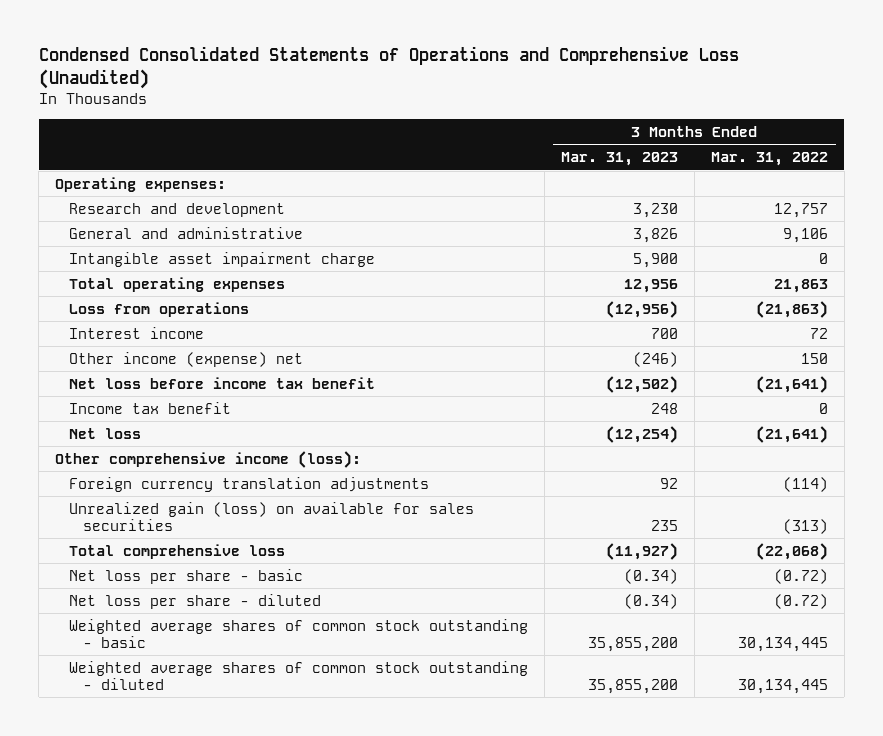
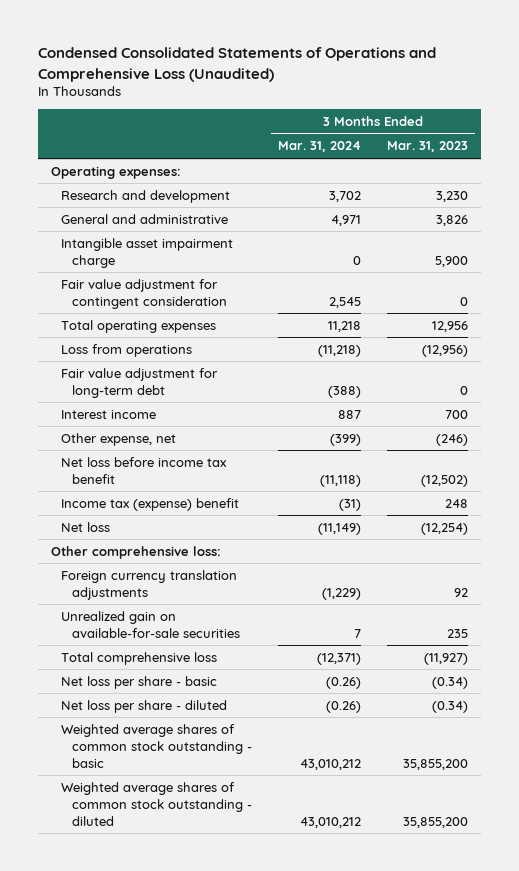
- | 3 Months Ended Mar. 31, 2023 | 3 Months Ended Mar. 31, 2022
+ | 3 Months Ended Mar. 31, 2024 | 3 Months Ended Mar. 31, 2023
+ Fair value adjustment for contingent consideration | 2,545 | 0
+ Fair value adjustment for long-term debt | (388) | 0
- Other income (expense) net | (246) | 150
+ Other expense, net | (399) | (246)
- Income tax benefit | 248 | 0
+ Income tax (expense) benefit | (31) | 248
- Other comprehensive income (loss):
+ Other comprehensive loss:
- Unrealized gain (loss) on available for sales securities | 235 | (313)
+ Unrealized gain on available-for-sale securities | 7 | 235

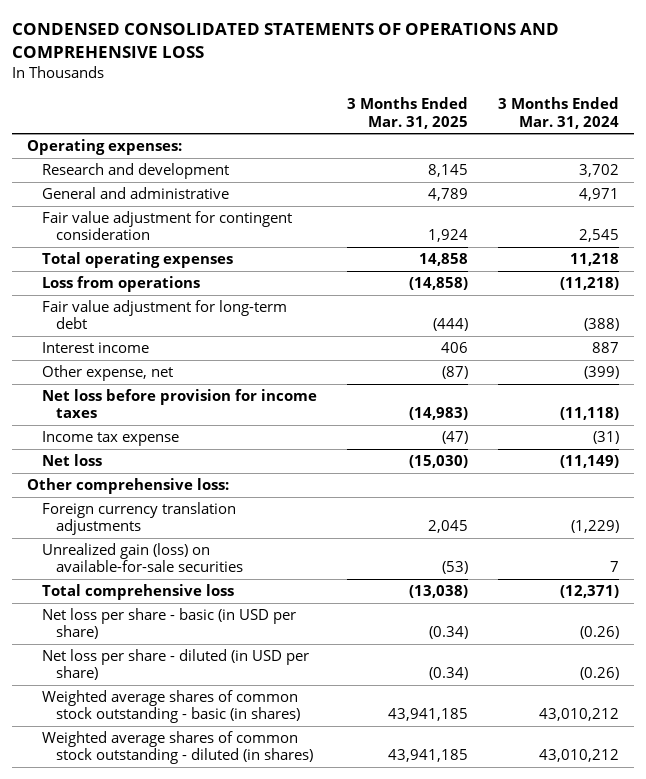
- Condensed Consolidated Statements of Operations and Comprehensive Loss (Unaudited)
+ CONDENSED CONSOLIDATED STATEMENTS OF OPERATIONS AND COMPREHENSIVE LOSS
- | 3 Months Ended Mar. 31, 2024 | 3 Months Ended Mar. 31, 2023
+ | 3 Months Ended Mar. 31, 2025 | 3 Months Ended Mar. 31, 2024
- Intangible asset impairment charge | 0 | 5,900
- Net loss before income tax benefit | (11,118) | (12,502)
- Income tax (expense) benefit | (31) | 248
+ Net loss before provision for income taxes | (14,983) | (11,118)
+ Income tax expense | (47) | (31)
- Unrealized gain on available-for-sale securities | 7 | 235
+ Unrealized gain (loss) on available-for-sale securities | (53) | 7
- Net loss per share - basic | (0.26) | (0.34)
- Net loss per share - diluted | (0.26) | (0.34)
- Weighted average shares of common stock outstanding - basic | 43,010,212 | 35,855,200
- Weighted average shares of common stock outstanding - diluted | 43,010,212 | 35,855,200
+ Net loss per share - basic (in USD per share) | (0.34) | (0.26)
+ Net loss per share - diluted (in USD per share) | (0.34) | (0.26)
+ Weighted average shares of common stock outstanding - basic (in shares) | 43,941,185 | 43,010,212
+ Weighted average shares of common stock outstanding - diluted (in shares) | 43,941,185 | 43,010,212

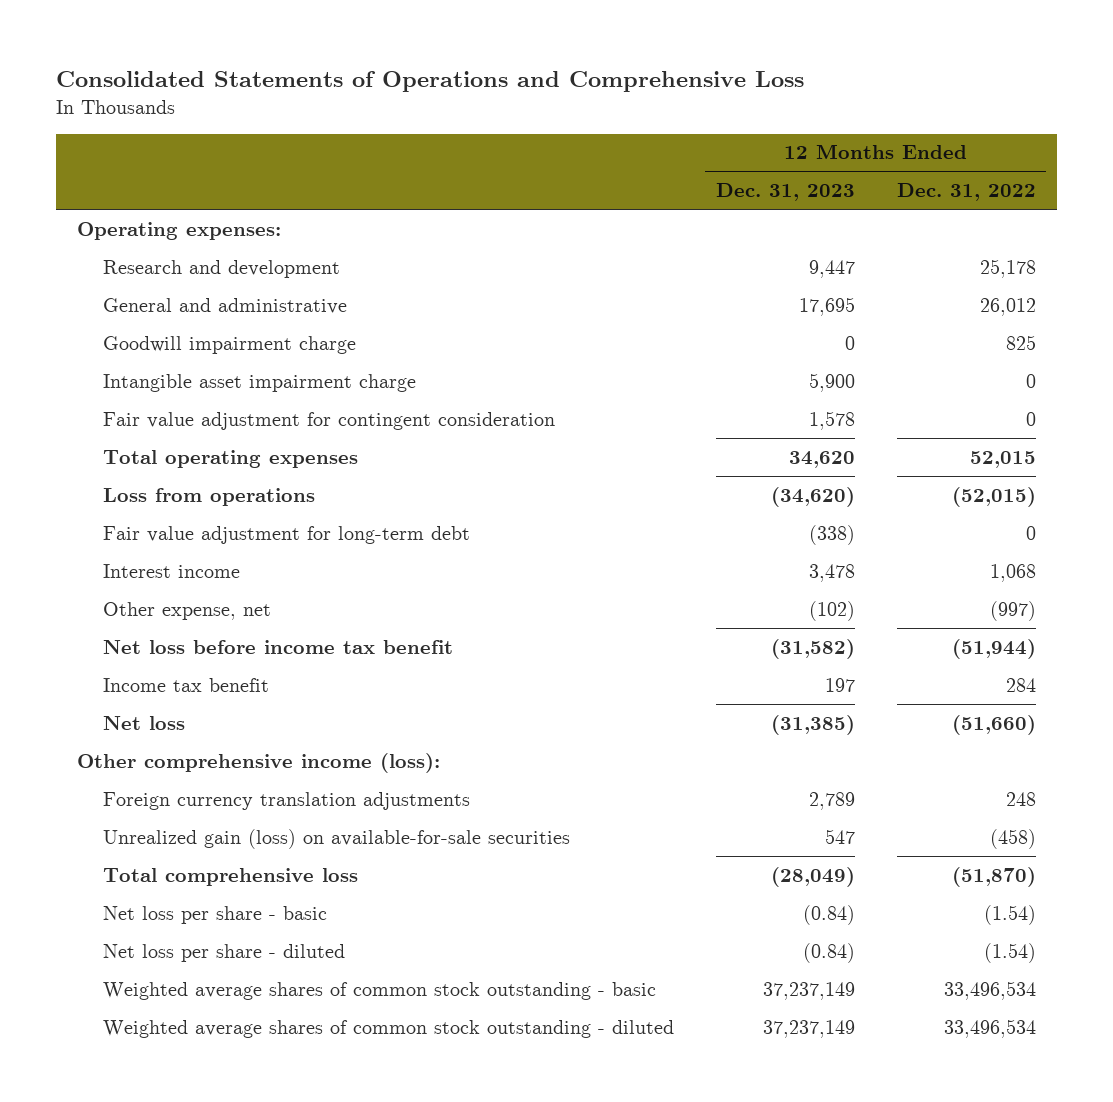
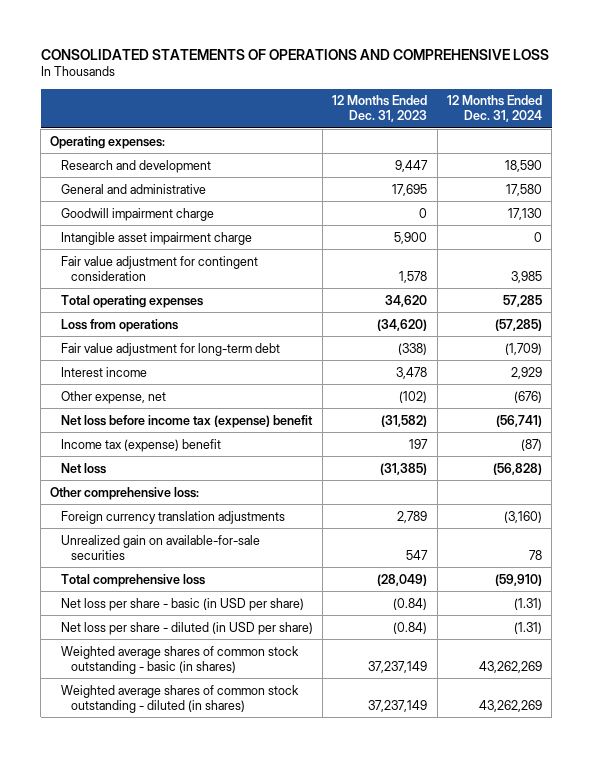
- Consolidated Statements of Operations and Comprehensive Loss
+ CONSOLIDATED STATEMENTS OF OPERATIONS AND COMPREHENSIVE LOSS
- | 12 Months Ended Dec. 31, 2023 | 12 Months Ended Dec. 31, 2022
+ | 12 Months Ended Dec. 31, 2023 | 12 Months Ended Dec. 31, 2024
- Net loss before income tax benefit | (31,582) | (51,944)
- Income tax benefit | 197 | 284
+ Net loss before income tax (expense) benefit | (31,582) | (56,741)
+ Income tax (expense) benefit | 197 | (87)
- Other comprehensive income (loss):
+ Other comprehensive loss:
- Unrealized gain (loss) on available-for-sale securities | 547 | (458)
+ Unrealized gain on available-for-sale securities | 547 | 78
- Net loss per share - basic | (0.84) | (1.54)
- Net loss per share - diluted | (0.84) | (1.54)
- Weighted average shares of common stock outstanding - basic | 37,237,149 | 33,496,534
- Weighted average shares of common stock outstanding - diluted | 37,237,149 | 33,496,534
+ Net loss per share - basic (in USD per share) | (0.84) | (1.31)
+ Net loss per share - diluted (in USD per share) | (0.84) | (1.31)
+ Weighted average shares of common stock outstanding - basic (in shares) | 37,237,149 | 43,262,269
+ Weighted average shares of common stock outstanding - diluted (in shares) | 37,237,149 | 43,262,269

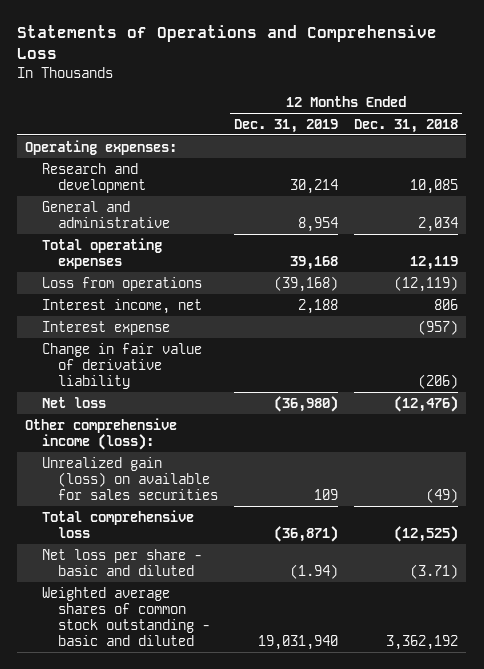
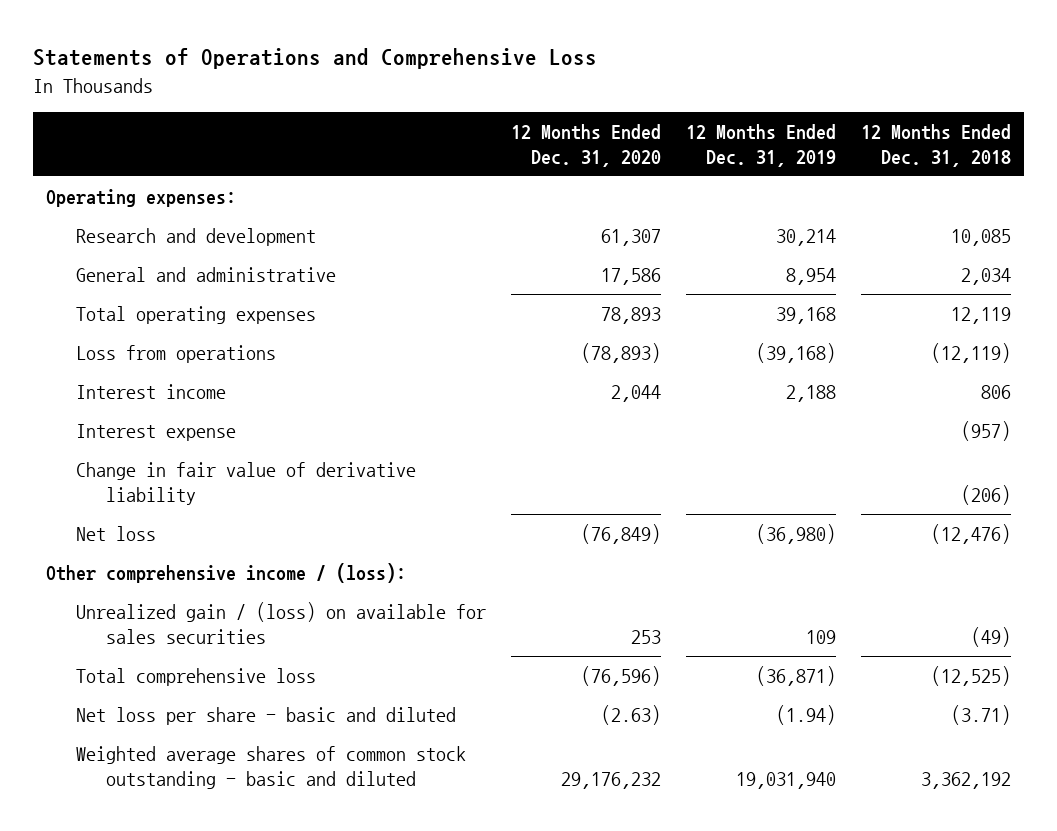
- | 12 Months Ended Dec. 31, 2019 | 12 Months Ended Dec. 31, 2018
+ | 12 Months Ended Dec. 31, 2020 | 12 Months Ended Dec. 31, 2019 | 12 Months Ended Dec. 31, 2018
- Interest income, net | 2,188 | 806
+ Interest income | 2,044 | 2,188 | 806
- Other comprehensive income (loss):
- Unrealized gain (loss) on available for sales securities | 109 | (49)
+ Other comprehensive income / (loss):
+ Unrealized gain / (loss) on available for sales securities | 253 | 109 | (49)

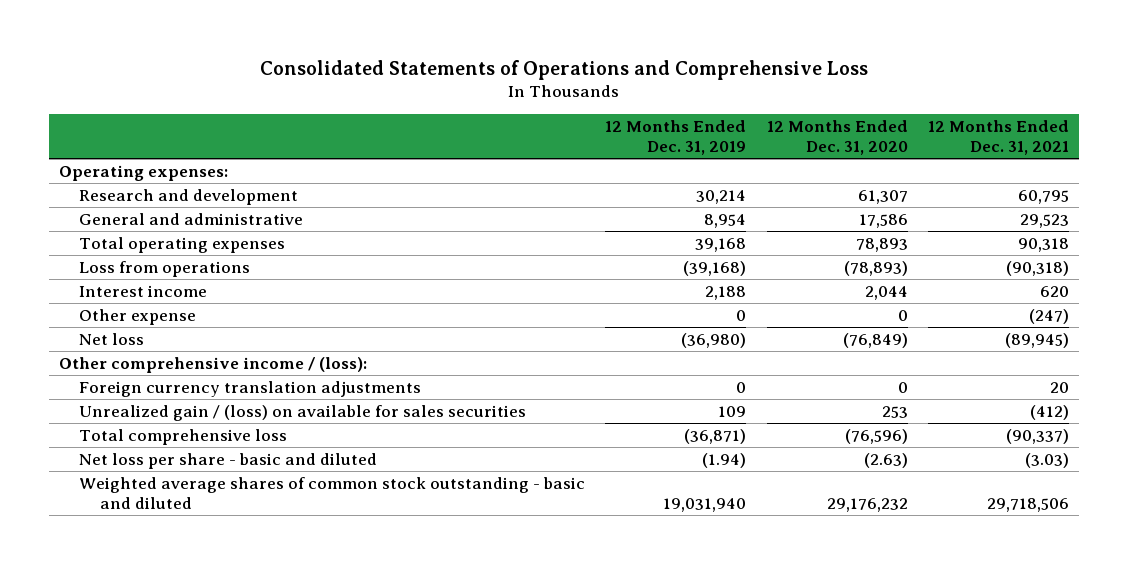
- Statements of Operations and Comprehensive Loss
+ Consolidated Statements of Operations and Comprehensive Loss
- | 12 Months Ended Dec. 31, 2020 | 12 Months Ended Dec. 31, 2019 | 12 Months Ended Dec. 31, 2018
+ | 12 Months Ended Dec. 31, 2019 | 12 Months Ended Dec. 31, 2020 | 12 Months Ended Dec. 31, 2021
- Interest expense | | | (957)
- Change in fair value of derivative liability | | | (206)
+ Other expense | 0 | 0 | (247)
+ Foreign currency translation adjustments | 0 | 0 | 20

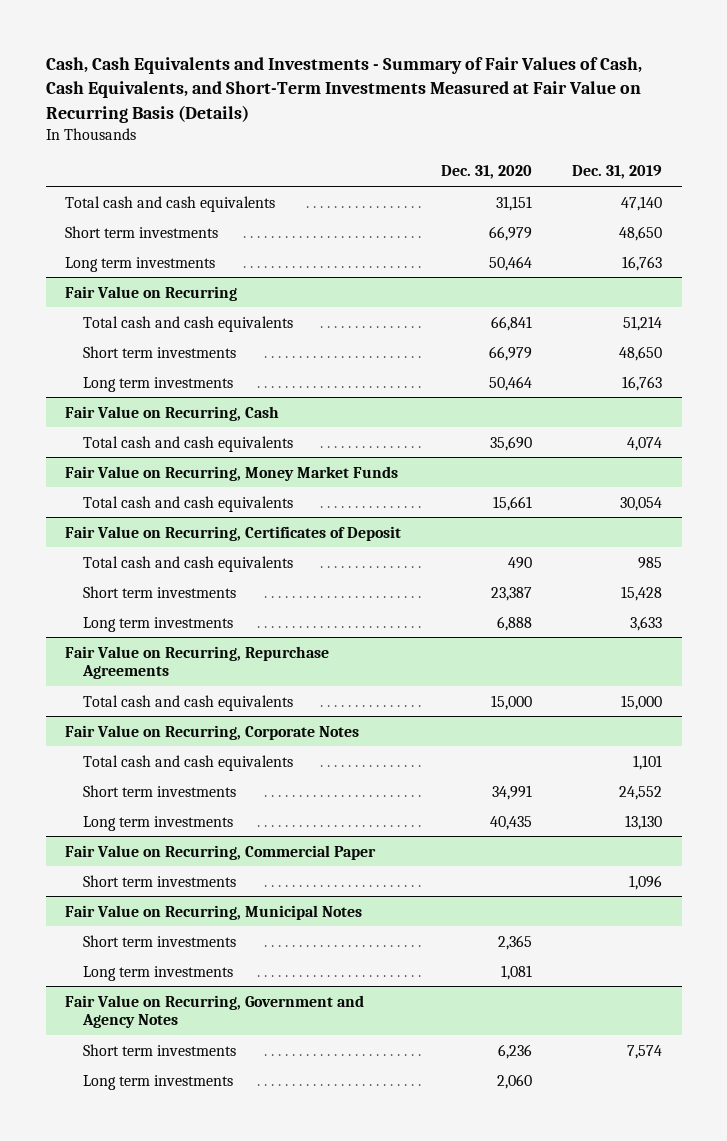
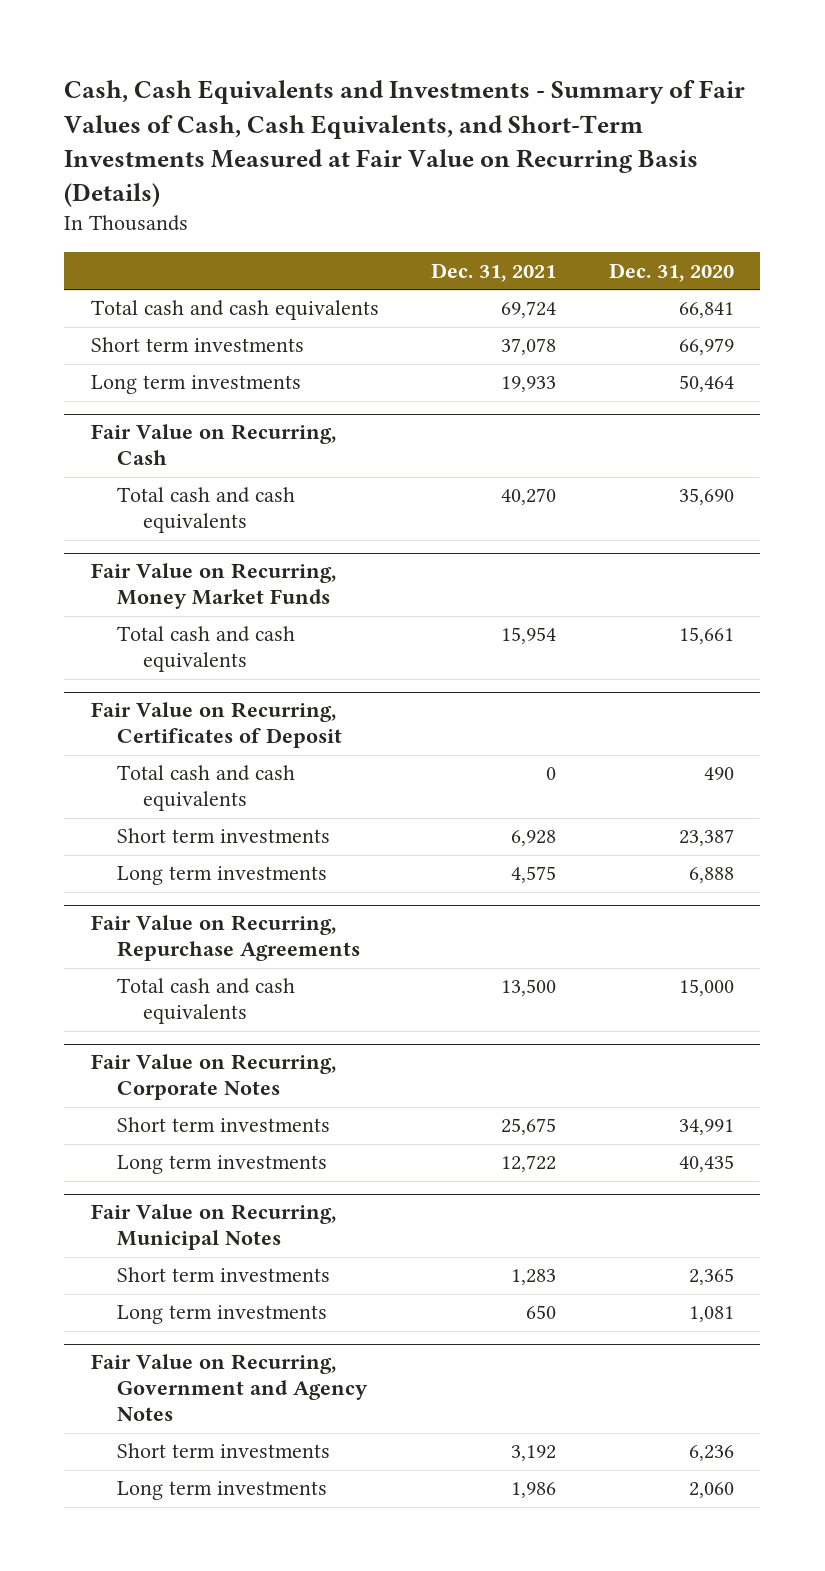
- | Dec. 31, 2020 | Dec. 31, 2019
+ | Dec. 31, 2021 | Dec. 31, 2020
- Total cash and cash equivalents | 31,151 | 47,140
- Short term investments | 66,979 | 48,650
- Long term investments | 50,464 | 16,763
- Fair Value on Recurring
@ Fair Value on Recurring, Corporate Notes
- Total cash and cash equivalents | | 1,101
- Fair Value on Recurring, Commercial Paper
- Short term investments | | 1,096

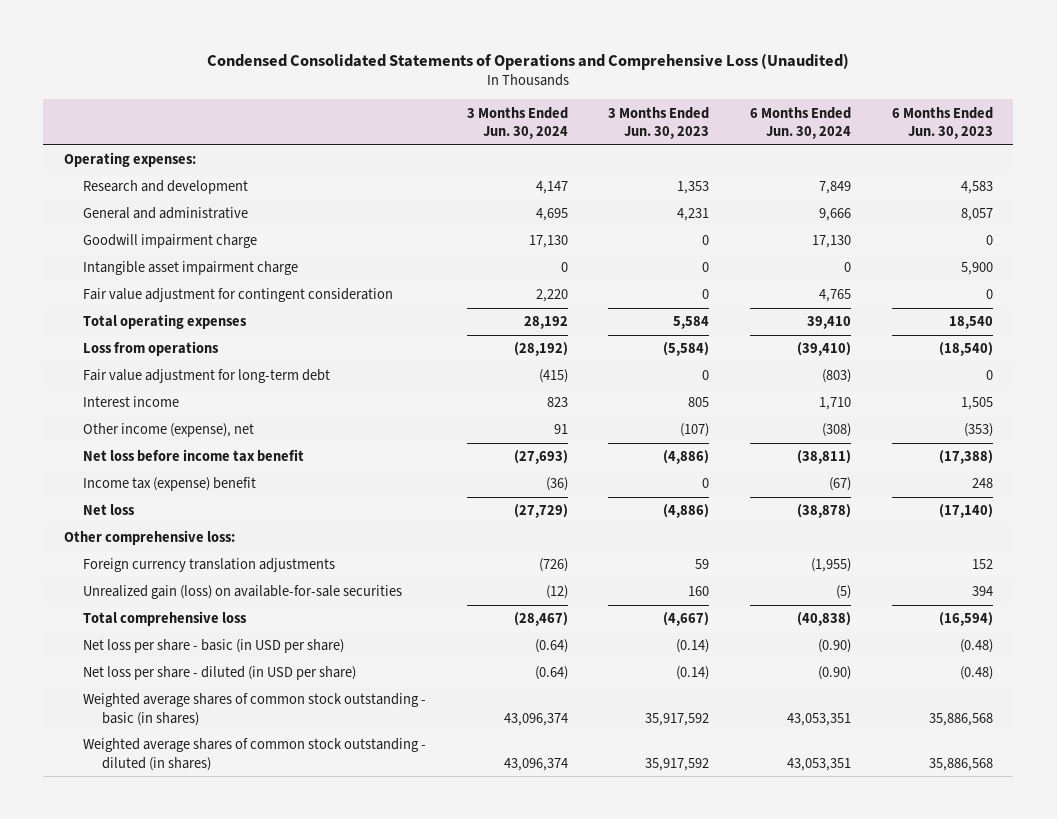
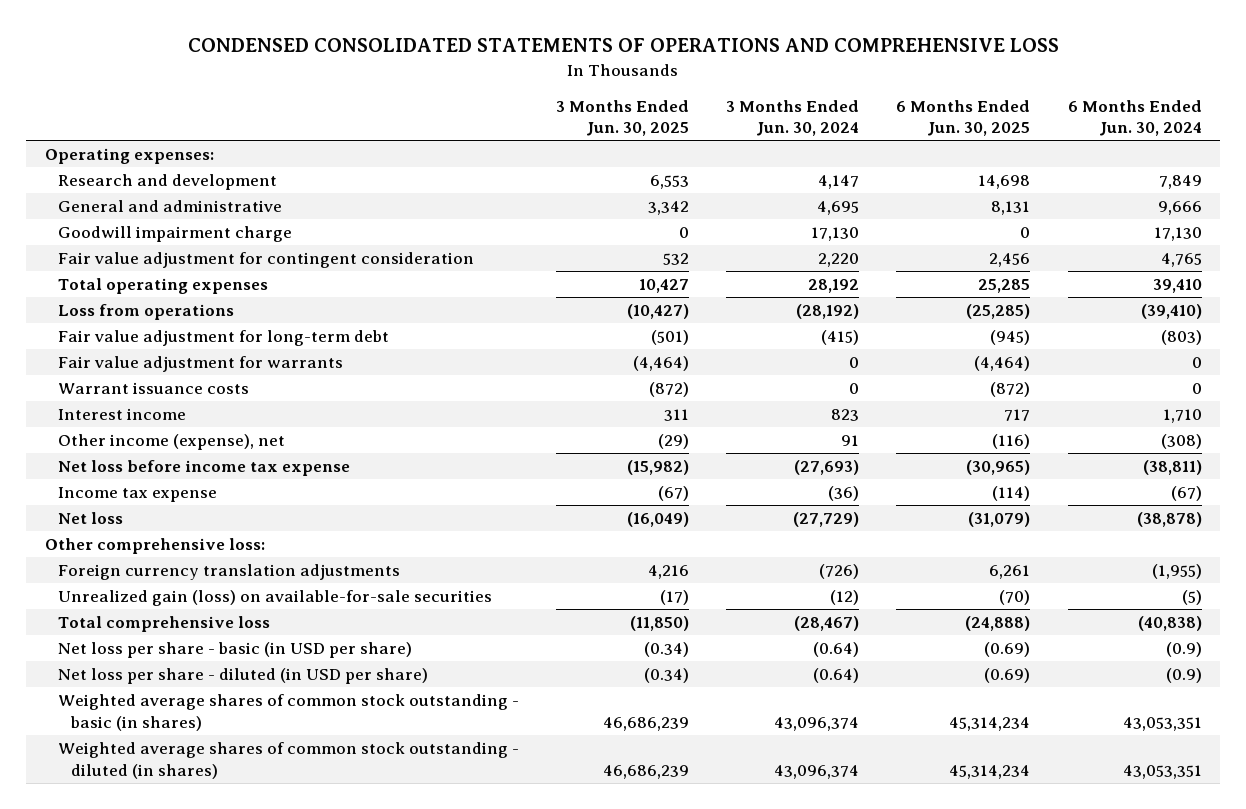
- Condensed Consolidated Statements of Operations and Comprehensive Loss (Unaudited)
+ CONDENSED CONSOLIDATED STATEMENTS OF OPERATIONS AND COMPREHENSIVE LOSS
- | 3 Months Ended Jun. 30, 2024 | 3 Months Ended Jun. 30, 2023 | 6 Months Ended Jun. 30, 2024 | 6 Months Ended Jun. 30, 2023
+ | 3 Months Ended Jun. 30, 2025 | 3 Months Ended Jun. 30, 2024 | 6 Months Ended Jun. 30, 2025 | 6 Months Ended Jun. 30, 2024
- Intangible asset impairment charge | 0 | 0 | 0 | 5,900
+ Fair value adjustment for warrants | (4,464) | 0 | (4,464) | 0
+ Warrant issuance costs | (872) | 0 | (872) | 0
- Net loss before income tax benefit | (27,693) | (4,886) | (38,811) | (17,388)
- Income tax (expense) benefit | (36) | 0 | (67) | 248
+ Net loss before income tax expense | (15,982) | (27,693) | (30,965) | (38,811)
+ Income tax expense | (67) | (36) | (114) | (67)
- Net loss per share - basic (in USD per share) | (0.64) | (0.14) | (0.90) | (0.48)
- Net loss per share - diluted (in USD per share) | (0.64) | (0.14) | (0.90) | (0.48)
+ Net loss per share - basic (in USD per share) | (0.34) | (0.64) | (0.69) | (0.9)
+ Net loss per share - diluted (in USD per share) | (0.34) | (0.64) | (0.69) | (0.9)

